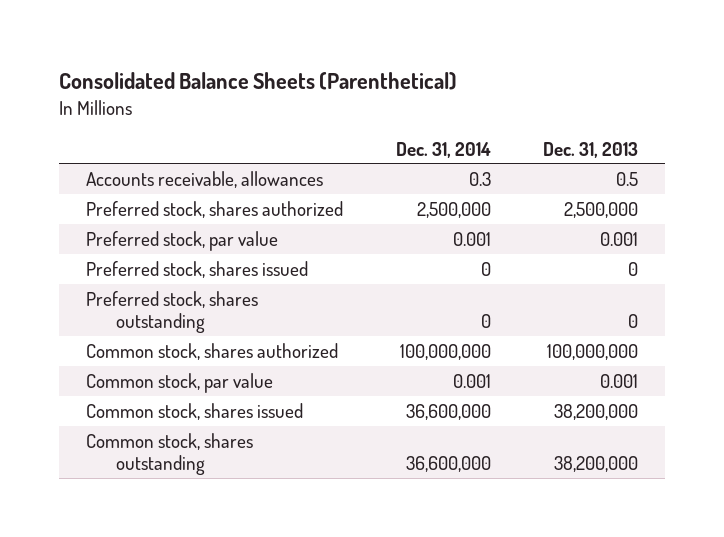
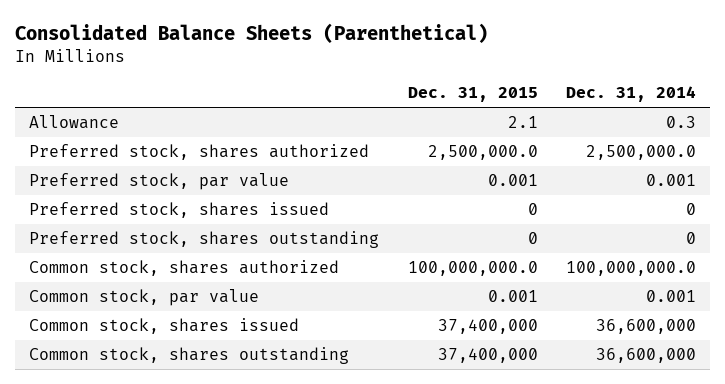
- | Dec. 31, 2014 | Dec. 31, 2013
+ | Dec. 31, 2015 | Dec. 31, 2014
- Accounts receivable, allowances | 0.3 | 0.5
- Preferred stock, shares authorized | 2,500,000 | 2,500,000
+ Allowance | 2.1 | 0.3
+ Preferred stock, shares authorized | 2,500,000.0 | 2,500,000.0
- Common stock, shares authorized | 100,000,000 | 100,000,000
+ Common stock, shares authorized | 100,000,000.0 | 100,000,000.0

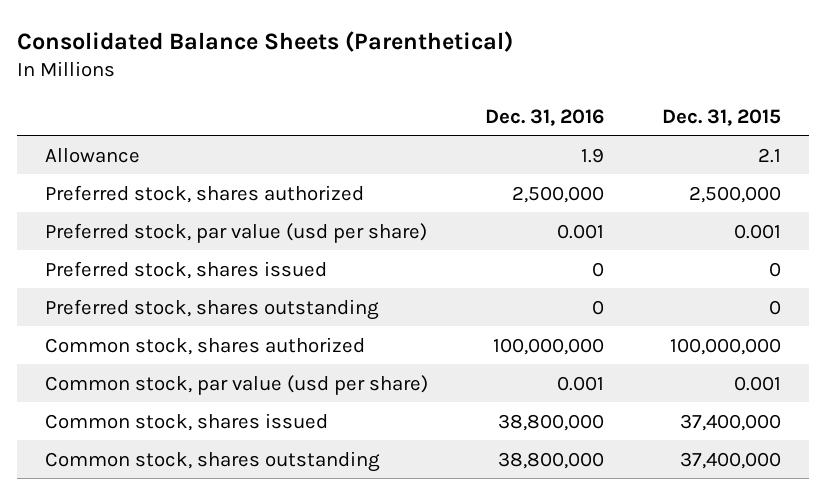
- | Dec. 31, 2015 | Dec. 31, 2014
+ | Dec. 31, 2016 | Dec. 31, 2015
- Preferred stock, shares authorized | 2,500,000.0 | 2,500,000.0
- Preferred stock, par value | 0.001 | 0.001
+ Preferred stock, shares authorized | 2,500,000 | 2,500,000
+ Preferred stock, par value (usd per share) | 0.001 | 0.001
- Common stock, shares authorized | 100,000,000.0 | 100,000,000.0
- Common stock, par value | 0.001 | 0.001
+ Common stock, shares authorized | 100,000,000 | 100,000,000
+ Common stock, par value (usd per share) | 0.001 | 0.001

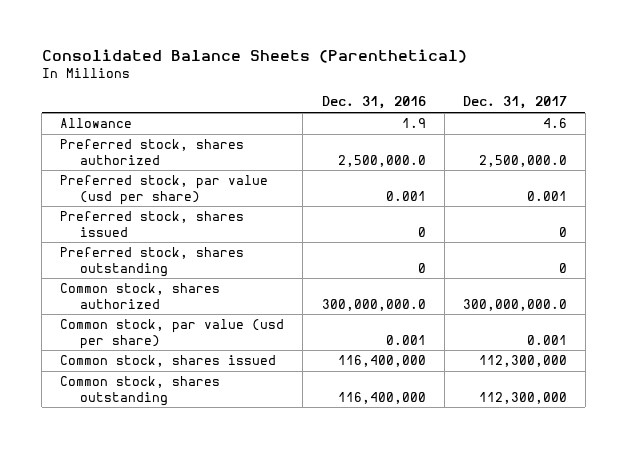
- | Dec. 31, 2016 | Dec. 31, 2015
+ | Dec. 31, 2016 | Dec. 31, 2017
- Preferred stock, shares authorized | 2,500,000 | 2,500,000
+ Preferred stock, shares authorized | 2,500,000.0 | 2,500,000.0
- Common stock, shares authorized | 100,000,000 | 100,000,000
+ Common stock, shares authorized | 300,000,000.0 | 300,000,000.0
- Common stock, shares issued | 38,800,000 | 37,400,000
- Common stock, shares outstanding | 38,800,000 | 37,400,000
+ Common stock, shares issued | 116,400,000 | 112,300,000
+ Common stock, shares outstanding | 116,400,000 | 112,300,000

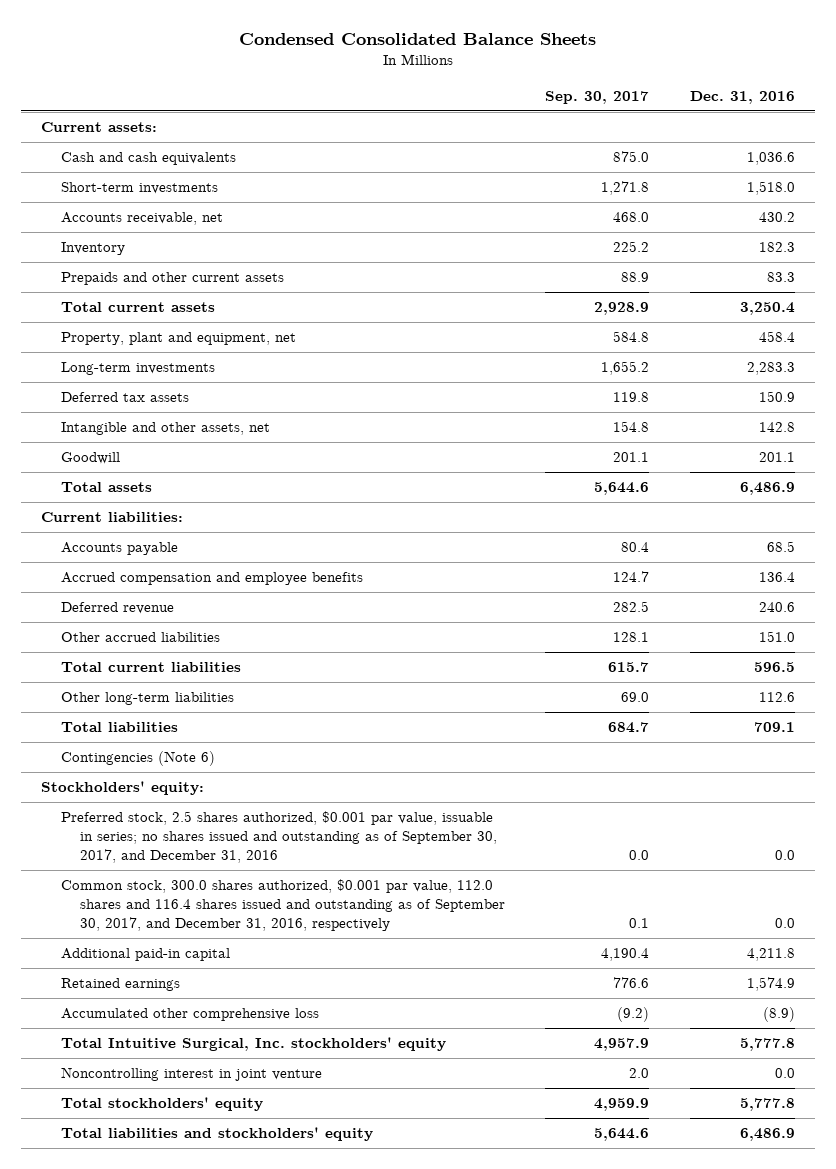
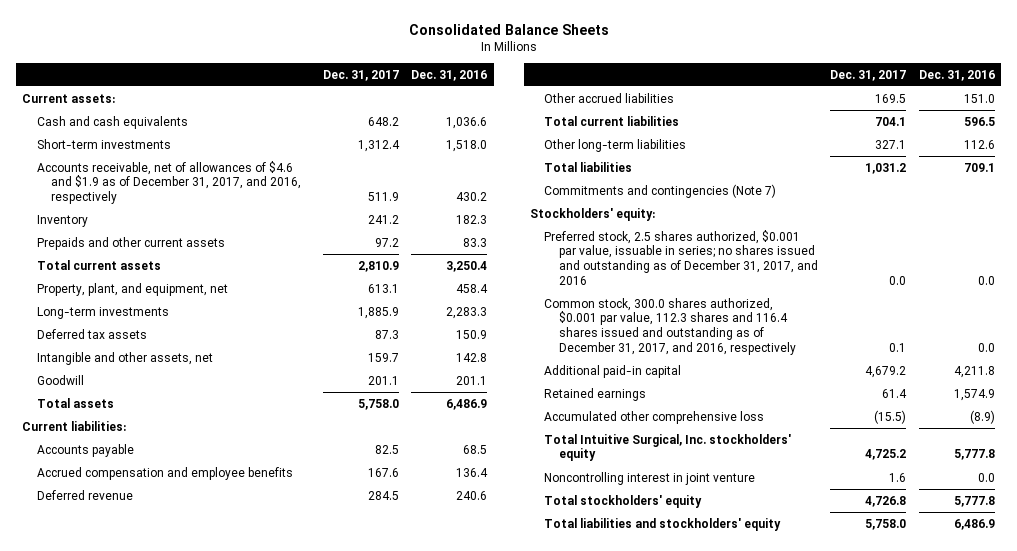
- Condensed Consolidated Balance Sheets
+ Consolidated Balance Sheets
- | Sep. 30, 2017 | Dec. 31, 2016
+ | Dec. 31, 2017 | Dec. 31, 2016
- Accounts receivable, net | 468.0 | 430.2
+ Accounts receivable, net of allowances of $4.6 and $1.9 as of December 31, 2017, and 2016, respectively | 511.9 | 430.2
- Property, plant and equipment, net | 584.8 | 458.4
+ Property, plant, and equipment, net | 613.1 | 458.4
- Contingencies (Note 6)
+ Commitments and contingencies (Note 7)
- Preferred stock, 2.5 shares authorized, $0.001 par value, issuable in series; no shares issued and outstanding as of September 30, 2017, and December 31, 2016 | 0.0 | 0.0
- Common stock, 300.0 shares authorized, $0.001 par value, 112.0 shares and 116.4 shares issued and outstanding as of September 30, 2017, and December 31, 2016, respectively | 0.1 | 0.0
+ Preferred stock, 2.5 shares authorized, $0.001 par value, issuable in series; no shares issued and outstanding as of December 31, 2017, and 2016 | 0.0 | 0.0
+ Common stock, 300.0 shares authorized, $0.001 par value, 112.3 shares and 116.4 shares issued and outstanding as of December 31, 2017, and 2016, respectively | 0.1 | 0.0

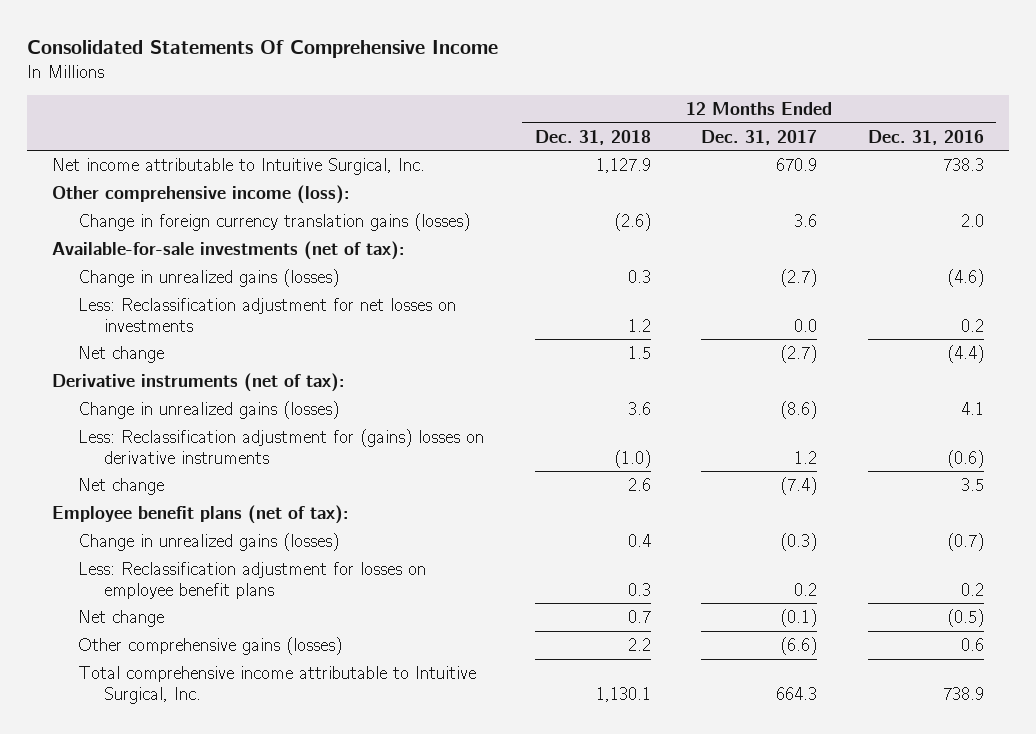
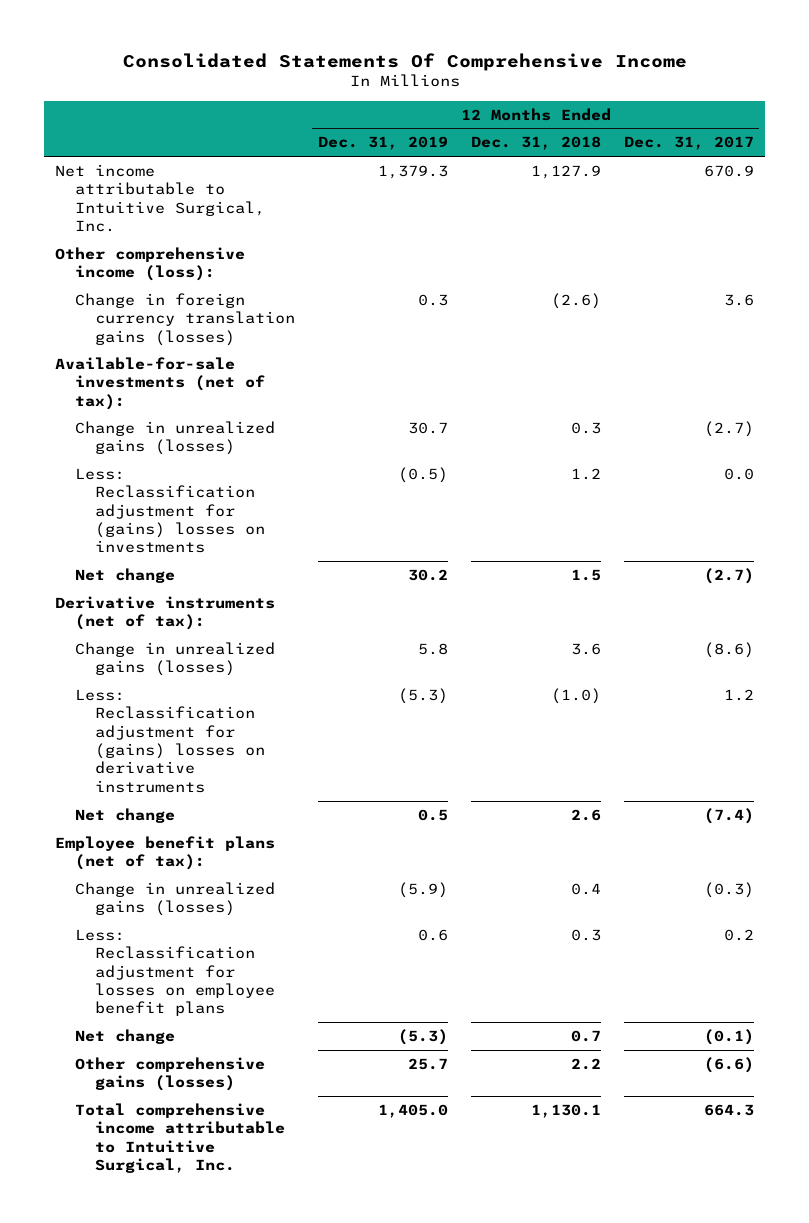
- | 12 Months Ended Dec. 31, 2018 | 12 Months Ended Dec. 31, 2017 | 12 Months Ended Dec. 31, 2016
+ | 12 Months Ended Dec. 31, 2019 | 12 Months Ended Dec. 31, 2018 | 12 Months Ended Dec. 31, 2017
- Less: Reclassification adjustment for net losses on investments | 1.2 | 0.0 | 0.2
+ Less: Reclassification adjustment for (gains) losses on investments | (0.5) | 1.2 | 0.0

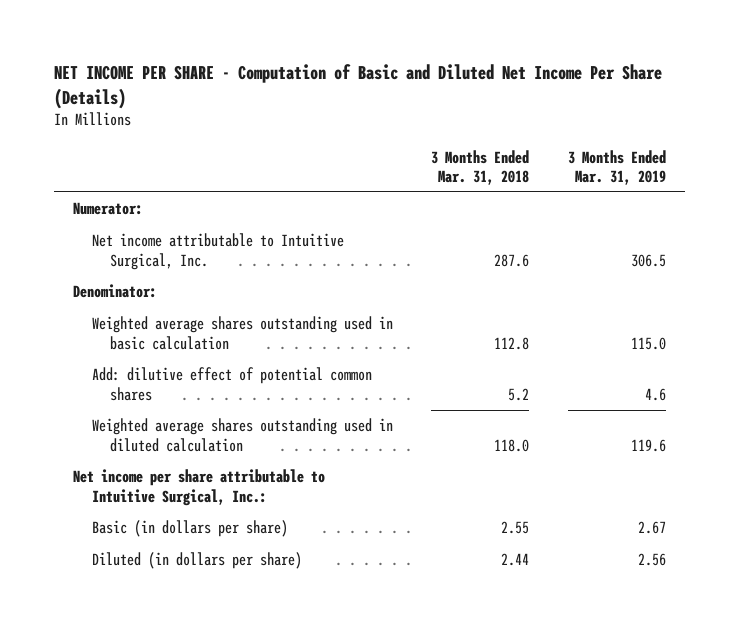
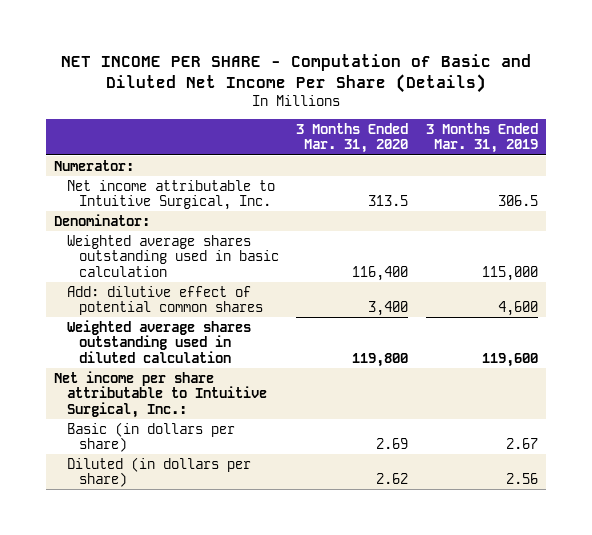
- | 3 Months Ended Mar. 31, 2018 | 3 Months Ended Mar. 31, 2019
+ | 3 Months Ended Mar. 31, 2020 | 3 Months Ended Mar. 31, 2019
- Weighted average shares outstanding used in basic calculation | 112.8 | 115.0
- Add: dilutive effect of potential common shares | 5.2 | 4.6
- Weighted average shares outstanding used in diluted calculation | 118.0 | 119.6
+ Weighted average shares outstanding used in basic calculation | 116,400 | 115,000
+ Add: dilutive effect of potential common shares | 3,400 | 4,600
+ Weighted average shares outstanding used in diluted calculation | 119,800 | 119,600

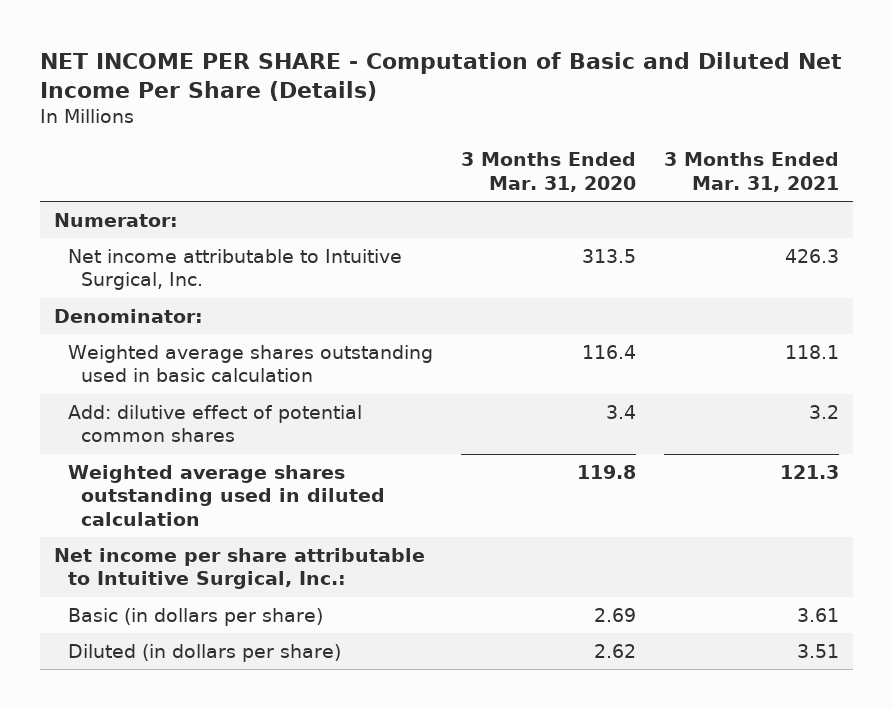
- | 3 Months Ended Mar. 31, 2020 | 3 Months Ended Mar. 31, 2019
+ | 3 Months Ended Mar. 31, 2020 | 3 Months Ended Mar. 31, 2021
- Weighted average shares outstanding used in basic calculation | 116,400 | 115,000
- Add: dilutive effect of potential common shares | 3,400 | 4,600
- Weighted average shares outstanding used in diluted calculation | 119,800 | 119,600
+ Weighted average shares outstanding used in basic calculation | 116.4 | 118.1
+ Add: dilutive effect of potential common shares | 3.4 | 3.2
+ Weighted average shares outstanding used in diluted calculation | 119.8 | 121.3

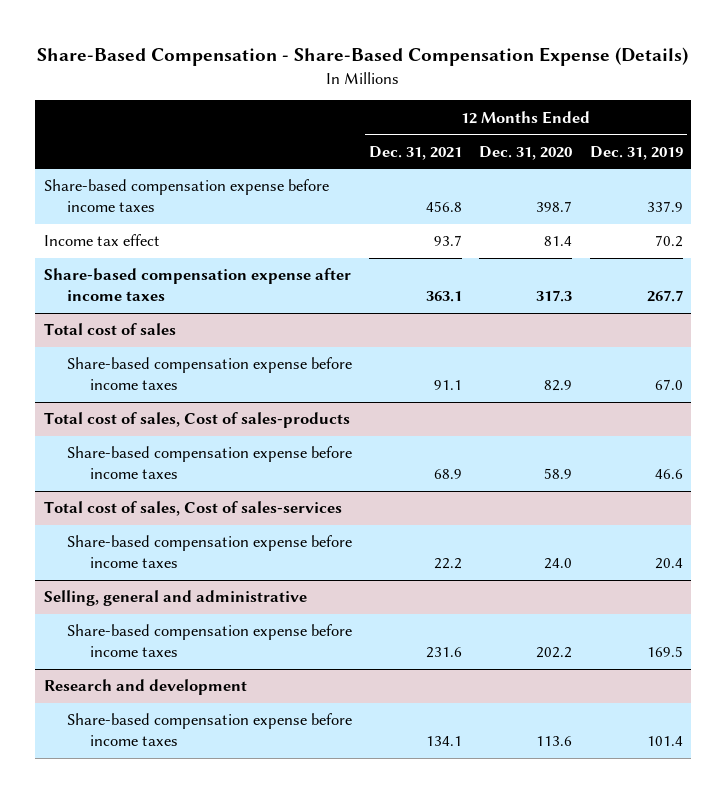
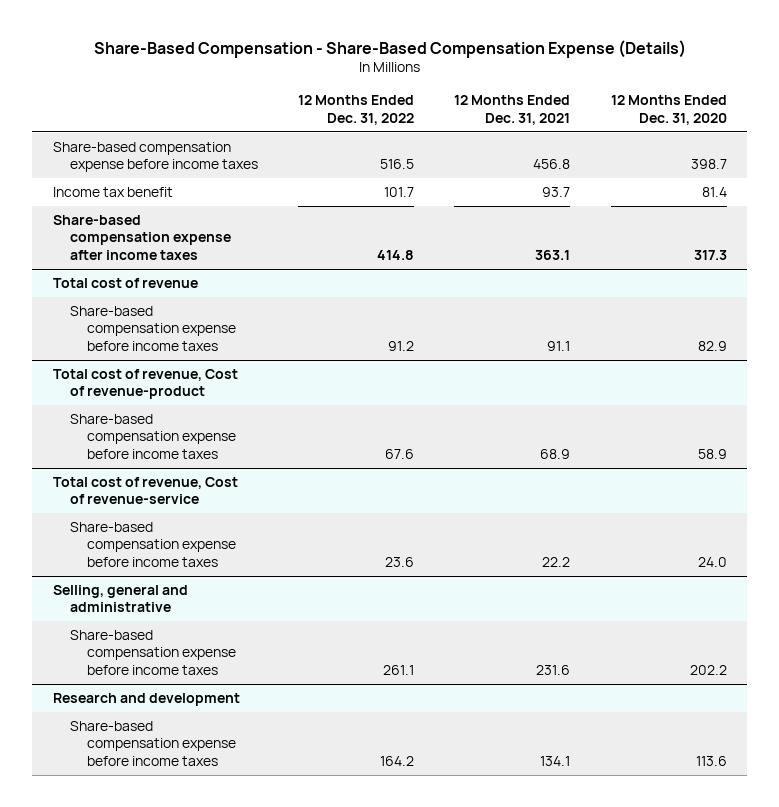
- | 12 Months Ended Dec. 31, 2021 | 12 Months Ended Dec. 31, 2020 | 12 Months Ended Dec. 31, 2019
+ | 12 Months Ended Dec. 31, 2022 | 12 Months Ended Dec. 31, 2021 | 12 Months Ended Dec. 31, 2020
- Income tax effect | 93.7 | 81.4 | 70.2
+ Income tax benefit | 101.7 | 93.7 | 81.4
- Total cost of sales
+ Total cost of revenue
- Total cost of sales, Cost of sales-products
+ Total cost of revenue, Cost of revenue-product
- Total cost of sales, Cost of sales-services
+ Total cost of revenue, Cost of revenue-service

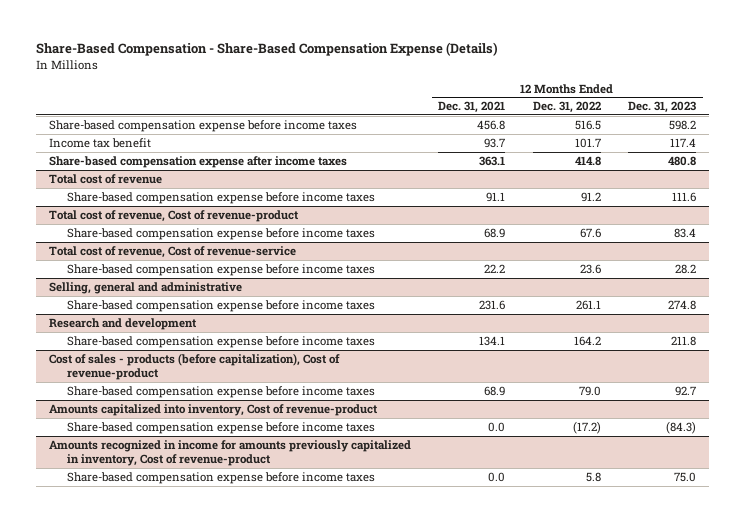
- | 12 Months Ended Dec. 31, 2022 | 12 Months Ended Dec. 31, 2021 | 12 Months Ended Dec. 31, 2020
+ | 12 Months Ended Dec. 31, 2021 | 12 Months Ended Dec. 31, 2022 | 12 Months Ended Dec. 31, 2023
+ Cost of sales - products (before capitalization), Cost of revenue-product
+ Share-based compensation expense before income taxes | 68.9 | 79.0 | 92.7
+ Amounts capitalized into inventory, Cost of revenue-product
+ Share-based compensation expense before income taxes | 0.0 | (17.2) | (84.3)
+ Amounts recognized in income for amounts previously capitalized in inventory, Cost of revenue-product
+ Share-based compensation expense before income taxes | 0.0 | 5.8 | 75.0

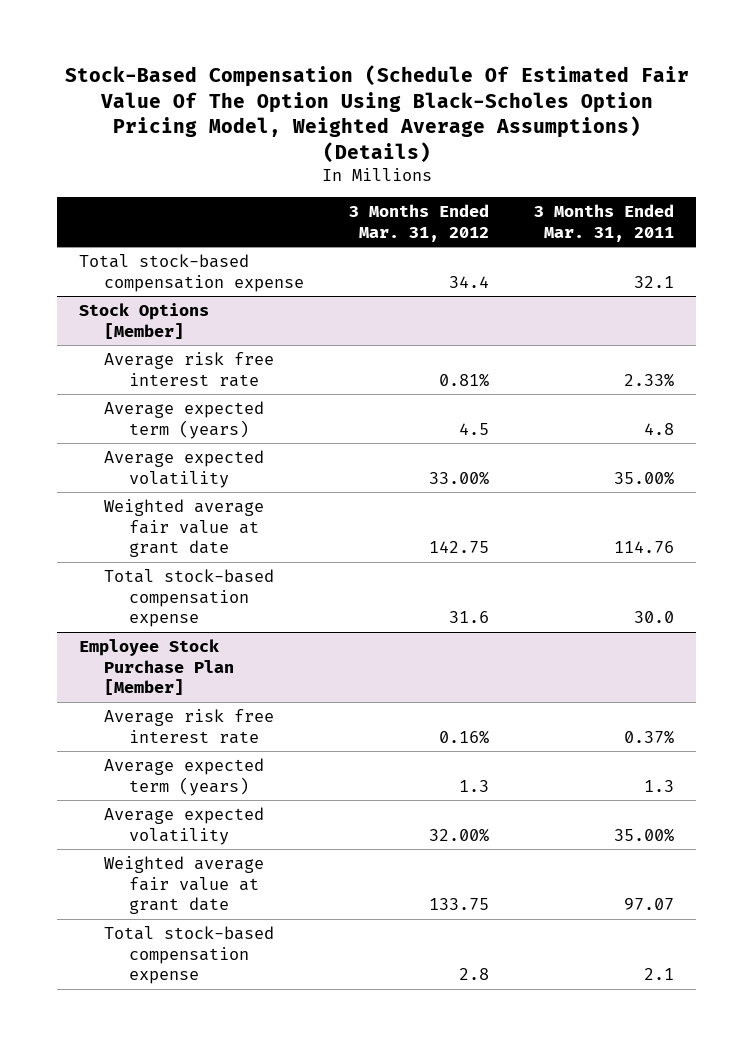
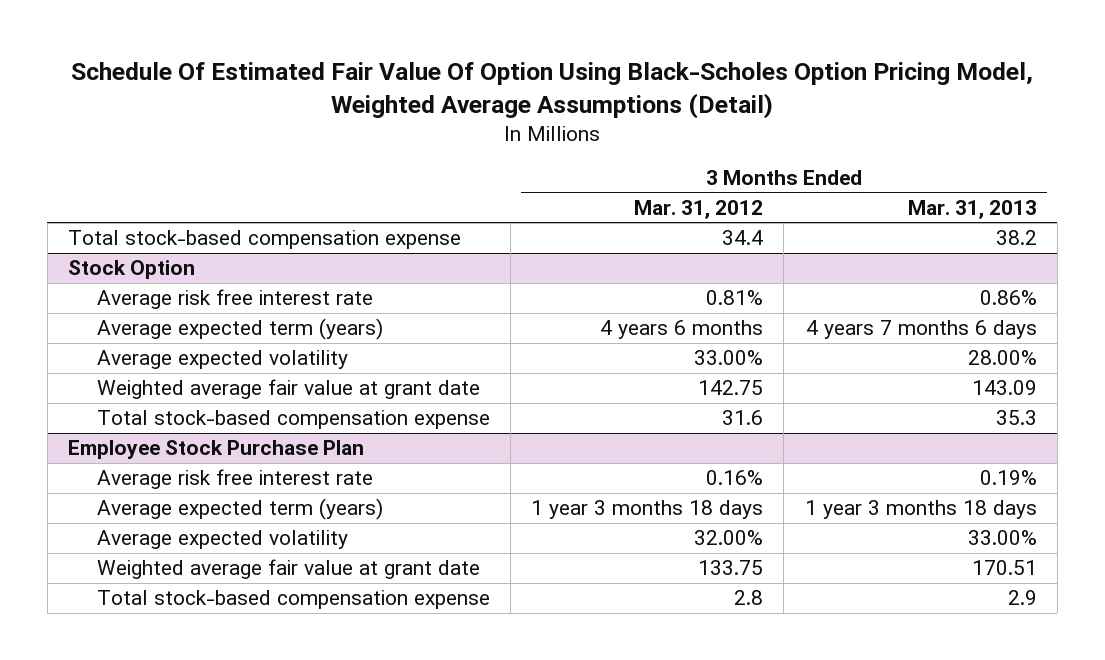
- Stock-Based Compensation (Schedule Of Estimated Fair Value Of The Option Using Black-Scholes Option Pricing Model, Weighted Average Assumptions) (Details)
+ Schedule Of Estimated Fair Value Of Option Using Black-Scholes Option Pricing Model, Weighted Average Assumptions (Detail)
- | 3 Months Ended Mar. 31, 2012 | 3 Months Ended Mar. 31, 2011
+ | 3 Months Ended Mar. 31, 2012 | 3 Months Ended Mar. 31, 2013
- Stock Options [Member]
+ Stock Option
- Average expected term (years) | 4.5 | 4.8
+ Average expected term (years) | 4 years 6 months | 4 years 7 months 6 days
- Employee Stock Purchase Plan [Member]
+ Employee Stock Purchase Plan
- Average expected term (years) | 1.3 | 1.3
+ Average expected term (years) | 1 year 3 months 18 days | 1 year 3 months 18 days

